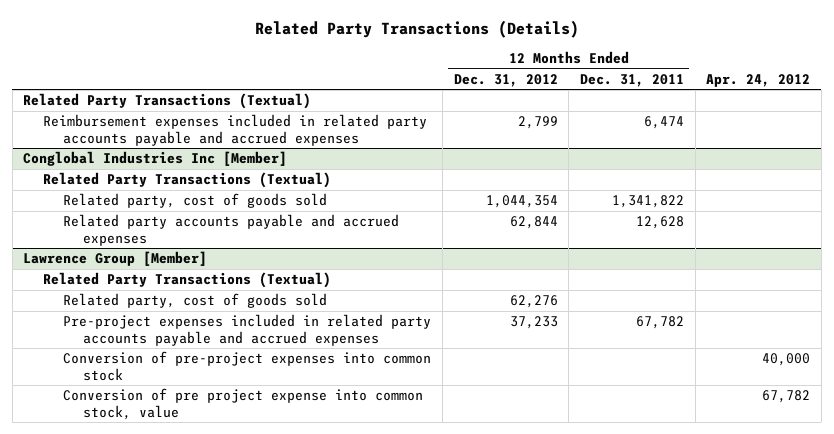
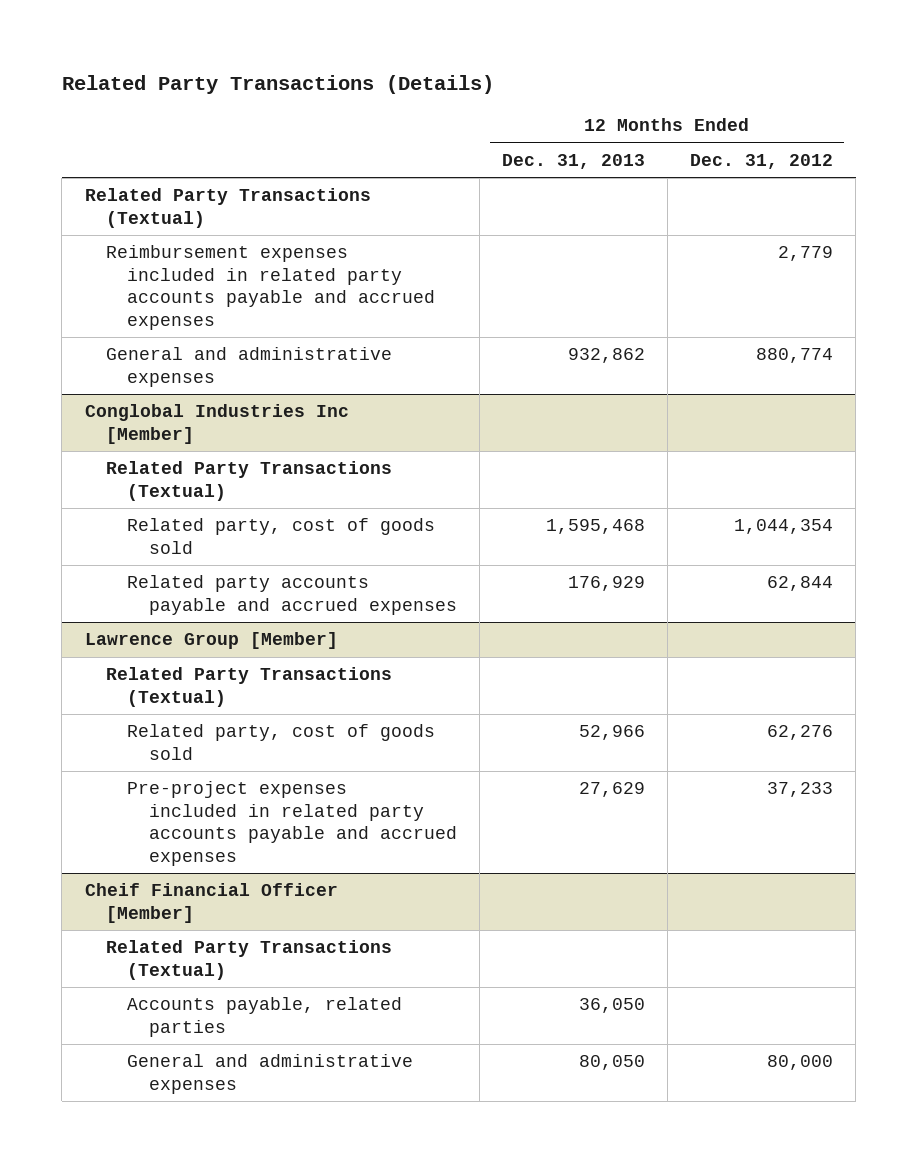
- | 12 Months Ended Dec. 31, 2012 | 12 Months Ended Dec. 31, 2011 | Apr. 24, 2012
+ | 12 Months Ended Dec. 31, 2013 | 12 Months Ended Dec. 31, 2012
- Reimbursement expenses included in related party accounts payable and accrued expenses | 2,799 | 6,474 |
+ Reimbursement expenses included in related party accounts payable and accrued expenses | | 2,779
+ General and administrative expenses | 932,862 | 880,774
@ Lawrence Group [Member]
- Conversion of pre-project expenses into common stock | | | 40,000
- Conversion of pre project expense into common stock, value | | | 67,782
+ Cheif Financial Officer [Member]
+ Related Party Transactions (Textual)
+ Accounts payable, related parties | 36,050 |
+ General and administrative expenses | 80,050 | 80,000

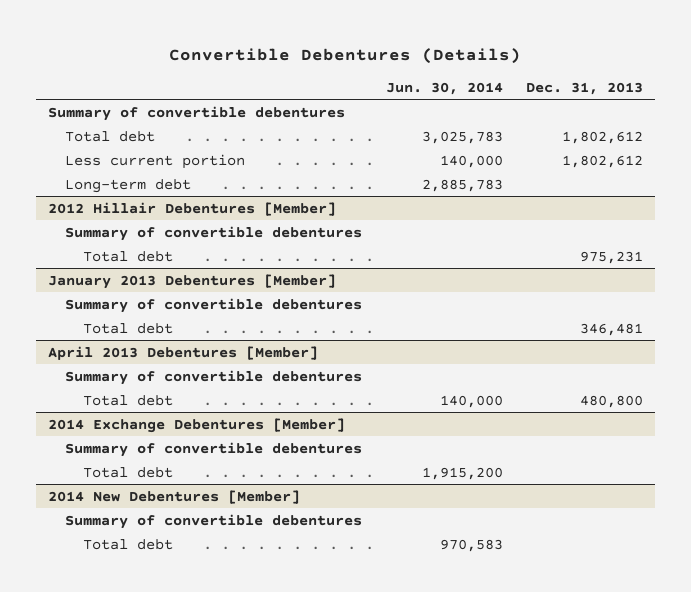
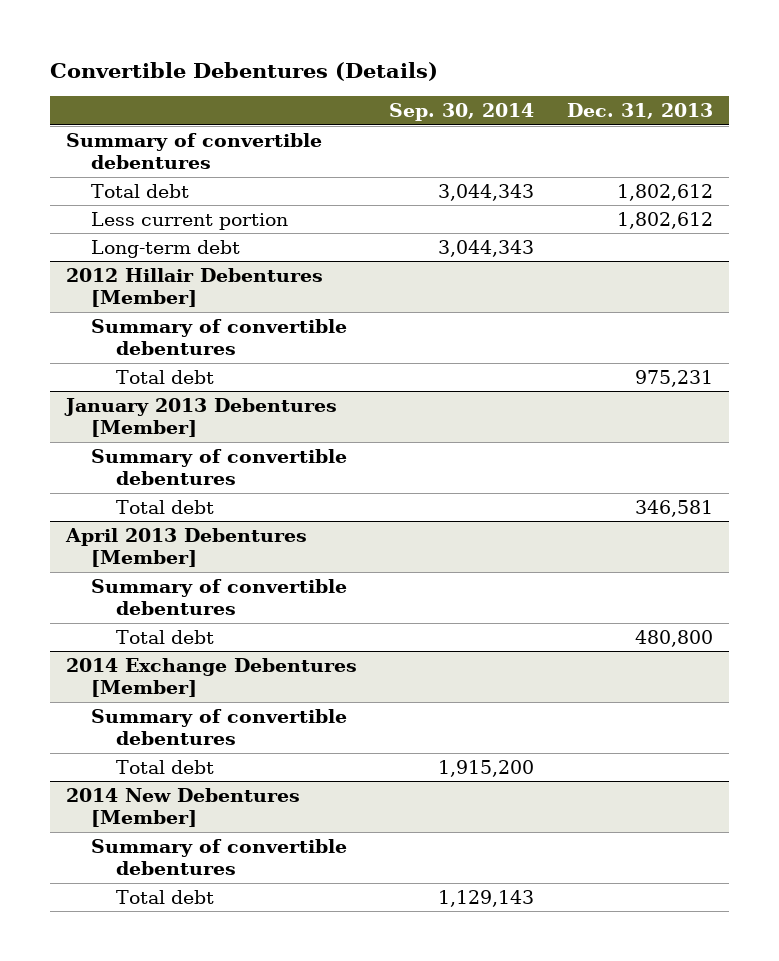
- | Jun. 30, 2014 | Dec. 31, 2013
+ | Sep. 30, 2014 | Dec. 31, 2013
@ January 2013 Debentures [Member]
- Total debt | | 346,481
+ Total debt | | 346,581

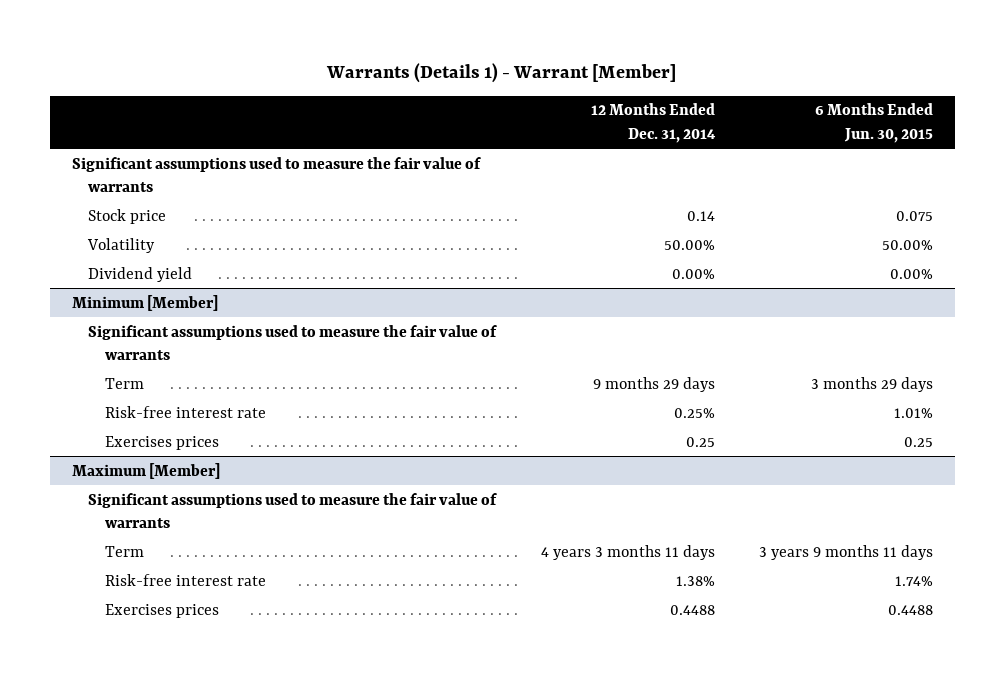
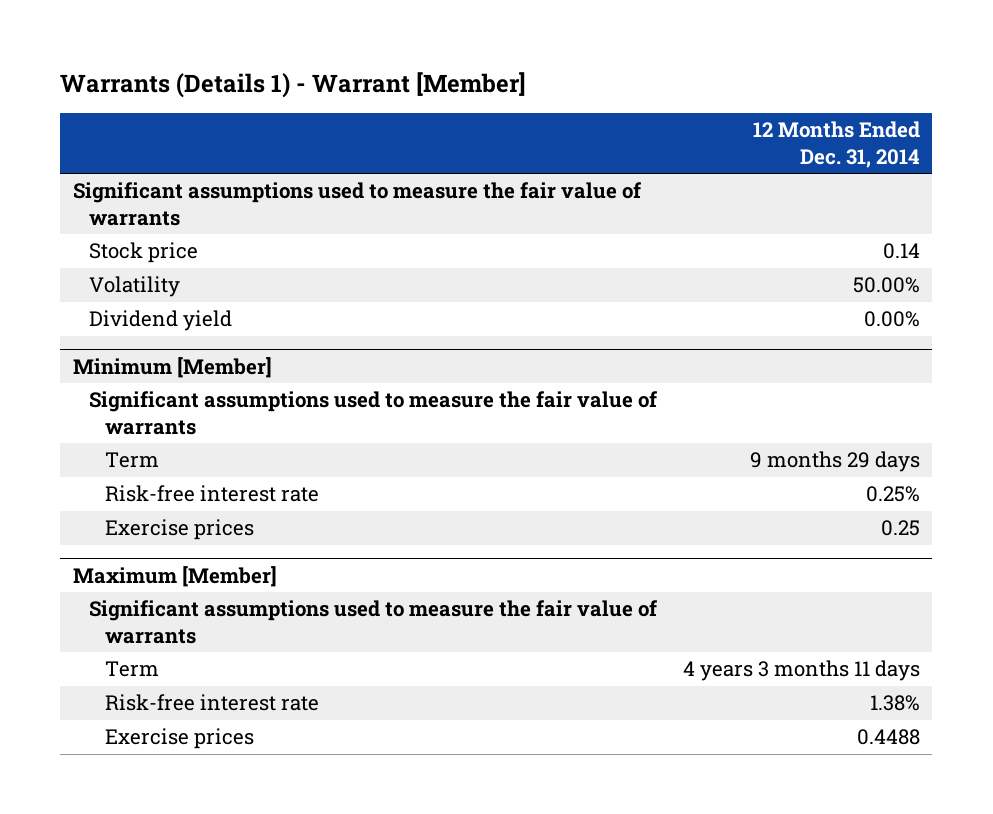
- | 12 Months Ended Dec. 31, 2014 | 6 Months Ended Jun. 30, 2015
+ | 12 Months Ended Dec. 31, 2014
@ Minimum [Member]
- Exercises prices | 0.25 | 0.25
+ Exercise prices | 0.25
@ Maximum [Member]
- Exercises prices | 0.4488 | 0.4488
+ Exercise prices | 0.4488

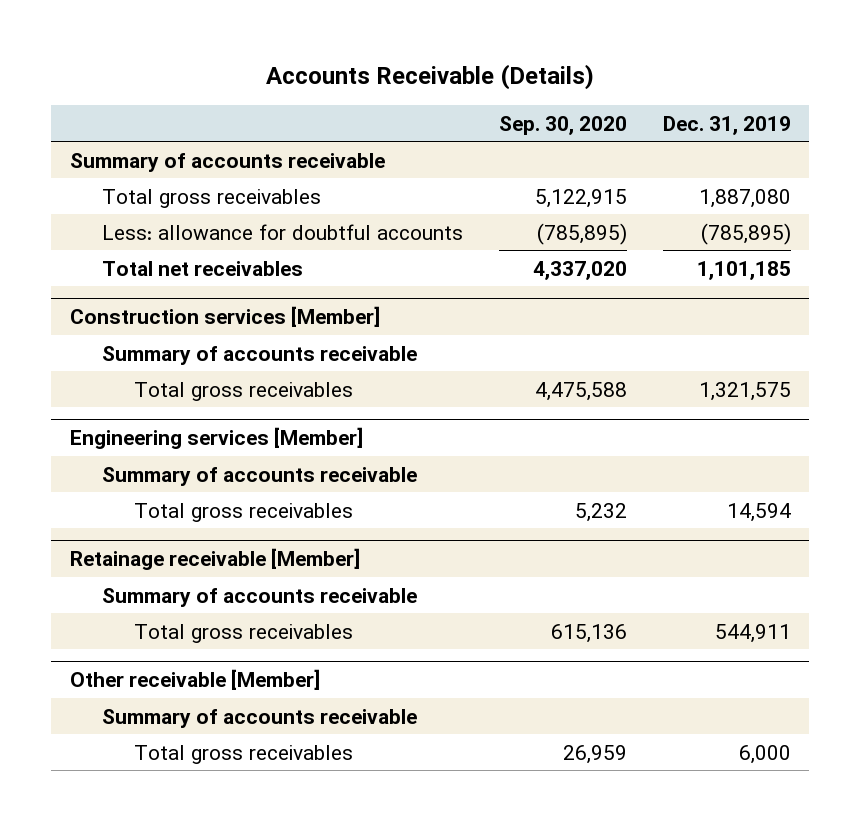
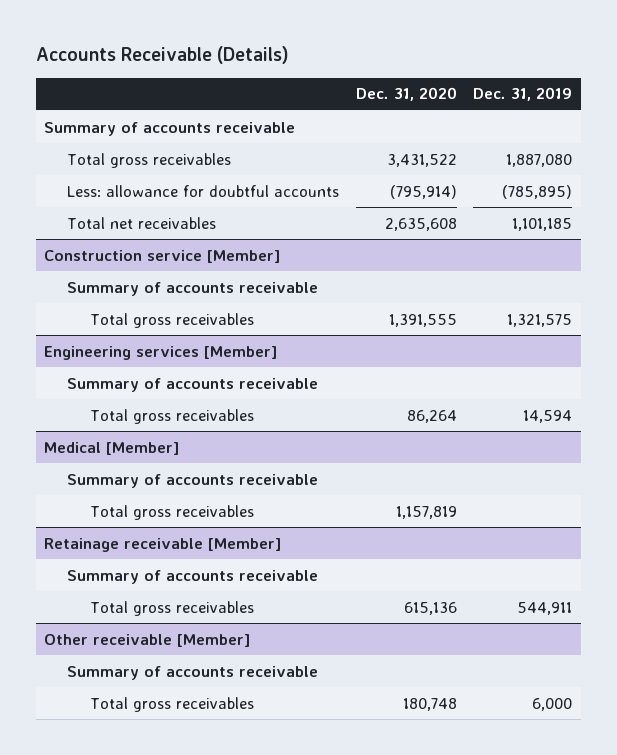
- | Sep. 30, 2020 | Dec. 31, 2019
+ | Dec. 31, 2020 | Dec. 31, 2019
- Construction services [Member]
+ Construction service [Member]
+ Medical [Member]
+ Summary of accounts receivable
+ Total gross receivables | 1,157,819 |

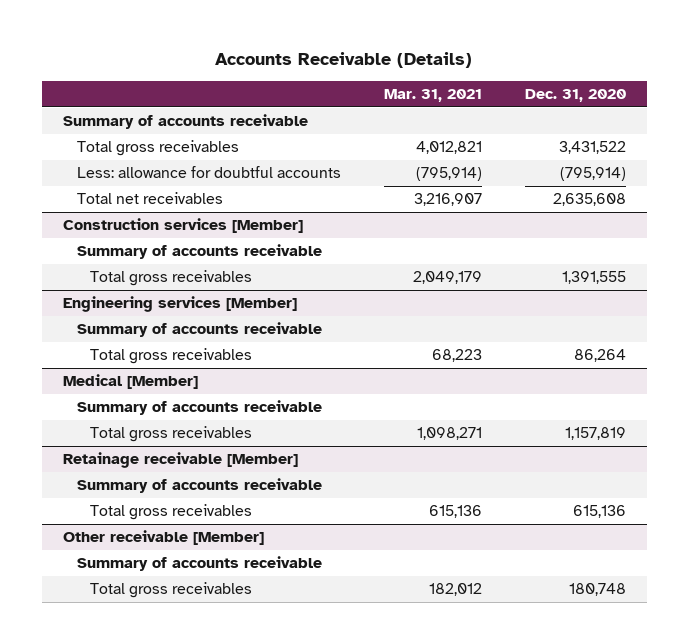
- | Dec. 31, 2020 | Dec. 31, 2019
+ | Mar. 31, 2021 | Dec. 31, 2020
- Construction service [Member]
+ Construction services [Member]

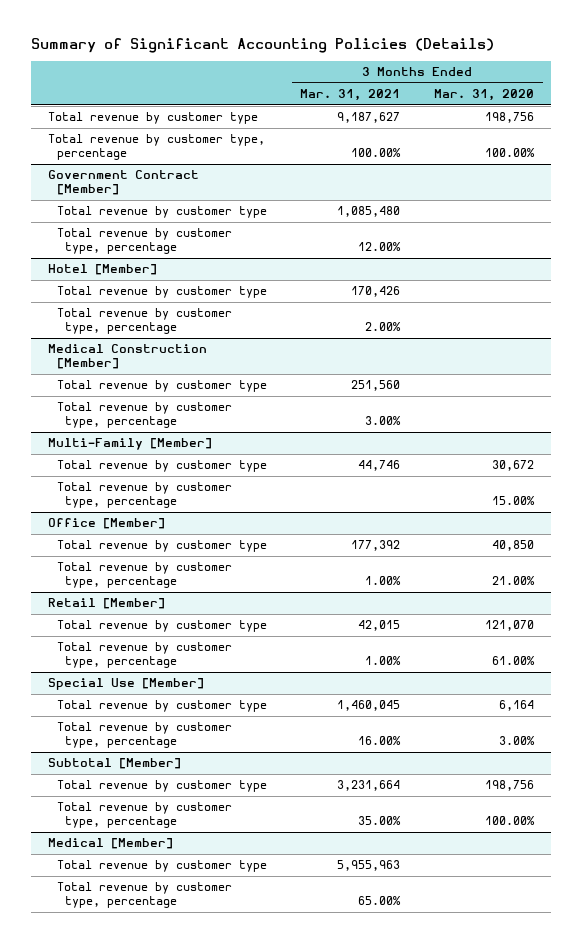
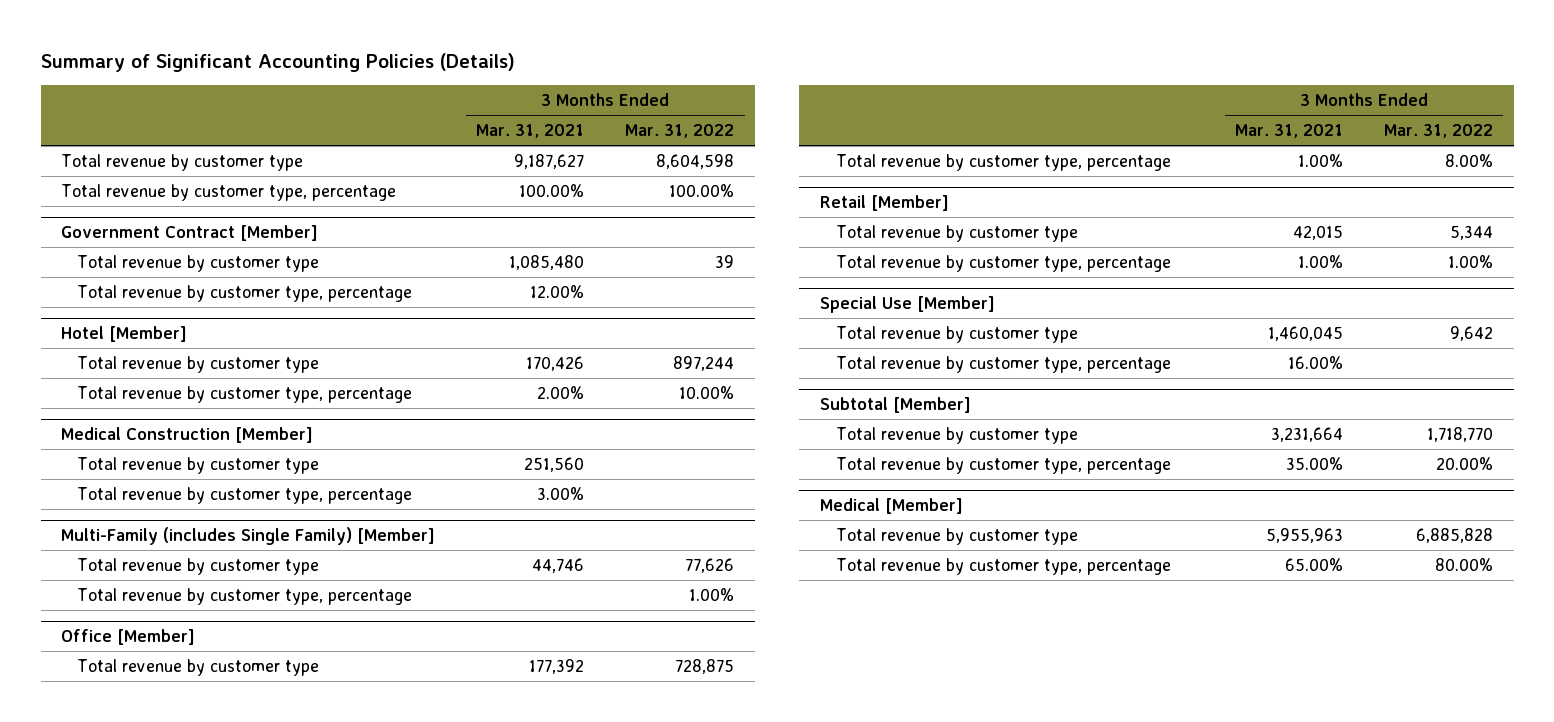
- | 3 Months Ended Mar. 31, 2021 | 3 Months Ended Mar. 31, 2020
+ | 3 Months Ended Mar. 31, 2021 | 3 Months Ended Mar. 31, 2022
- Multi-Family [Member]
+ Multi-Family (includes Single Family) [Member]

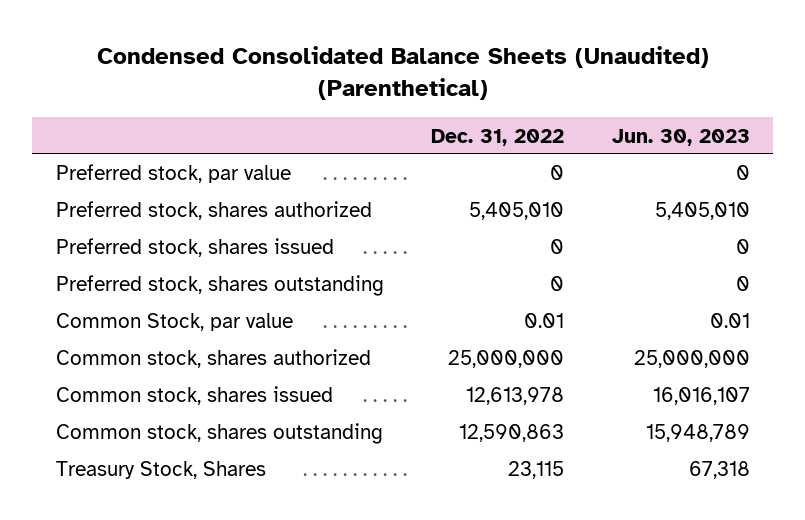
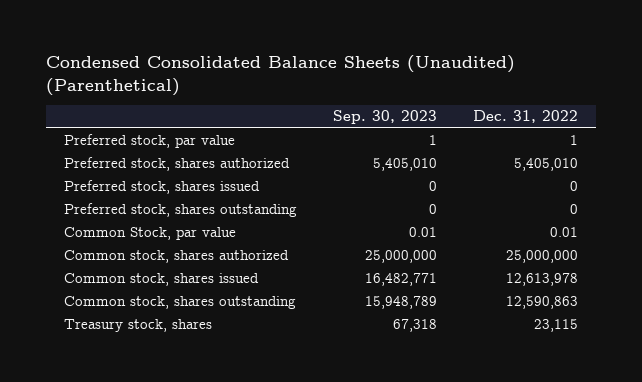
- | Dec. 31, 2022 | Jun. 30, 2023
+ | Sep. 30, 2023 | Dec. 31, 2022
- Preferred stock, par value | 0 | 0
+ Preferred stock, par value | 1 | 1
- Treasury Stock, Shares | 23,115 | 67,318
+ Treasury stock, shares | 67,318 | 23,115

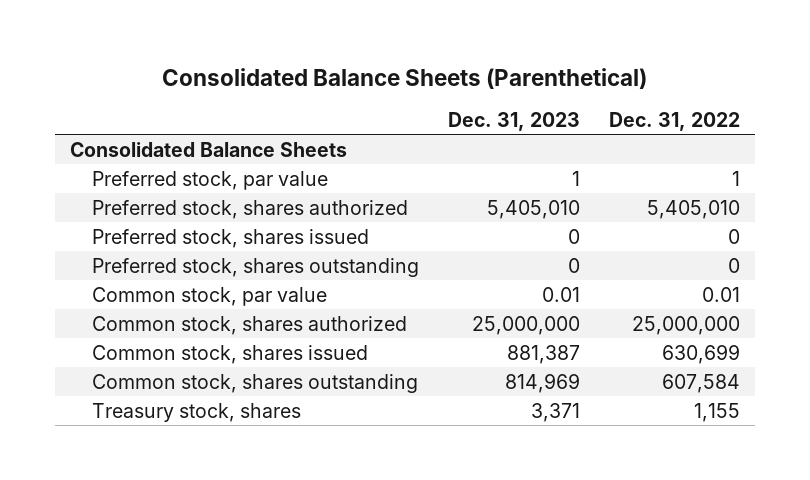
- Condensed Consolidated Balance Sheets (Unaudited) (Parenthetical)
+ Consolidated Balance Sheets (Parenthetical)
- | Sep. 30, 2023 | Dec. 31, 2022
+ | Dec. 31, 2023 | Dec. 31, 2022
+ Consolidated Balance Sheets
- Common Stock, par value | 0.01 | 0.01
+ Common stock, par value | 0.01 | 0.01
- Common stock, shares issued | 16,482,771 | 12,613,978
- Common stock, shares outstanding | 15,948,789 | 12,590,863
- Treasury stock, shares | 67,318 | 23,115
+ Common stock, shares issued | 881,387 | 630,699
+ Common stock, shares outstanding | 814,969 | 607,584
+ Treasury stock, shares | 3,371 | 1,155

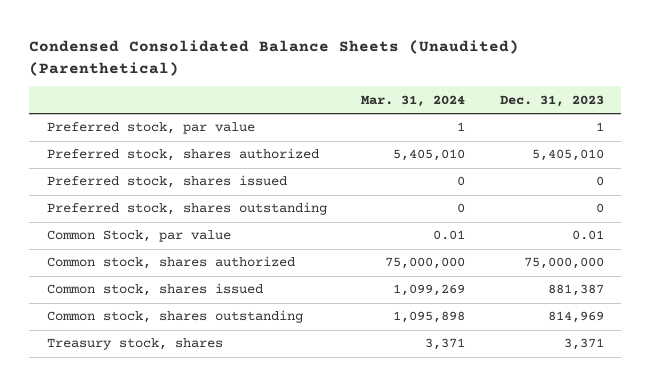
- Consolidated Balance Sheets (Parenthetical)
+ Condensed Consolidated Balance Sheets (Unaudited) (Parenthetical)
- | Dec. 31, 2023 | Dec. 31, 2022
+ | Mar. 31, 2024 | Dec. 31, 2023
- Consolidated Balance Sheets
- Common stock, par value | 0.01 | 0.01
- Common stock, shares authorized | 25,000,000 | 25,000,000
+ Common Stock, par value | 0.01 | 0.01
+ Common stock, shares authorized | 75,000,000 | 75,000,000

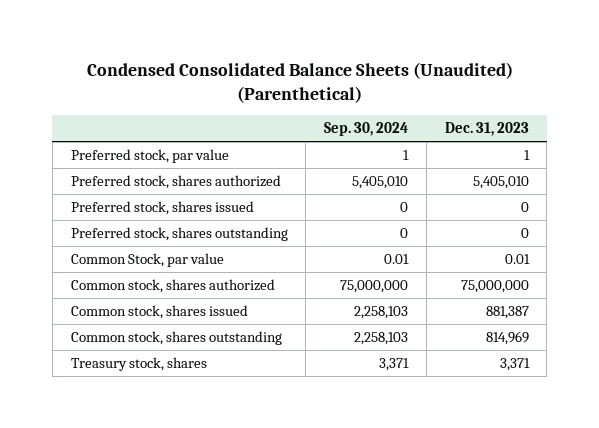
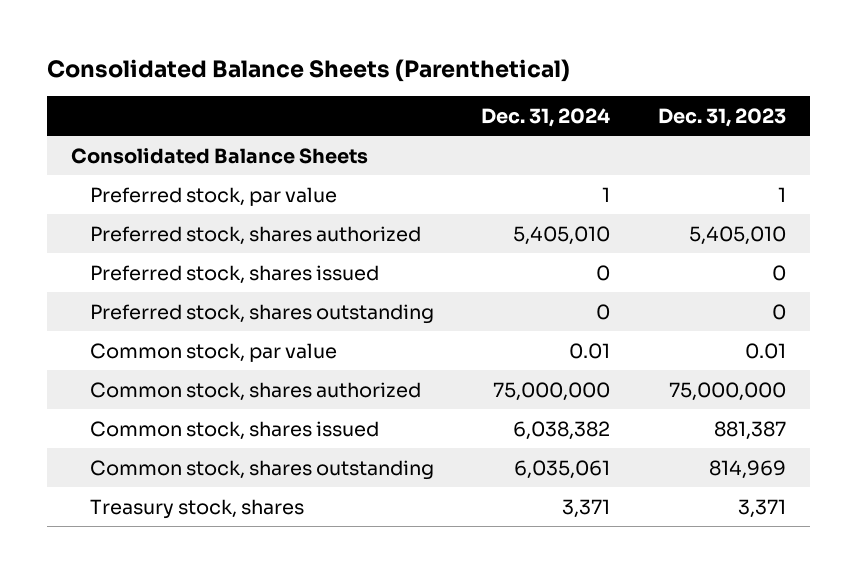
- Condensed Consolidated Balance Sheets (Unaudited) (Parenthetical)
+ Consolidated Balance Sheets (Parenthetical)
- | Sep. 30, 2024 | Dec. 31, 2023
+ | Dec. 31, 2024 | Dec. 31, 2023
+ Consolidated Balance Sheets
- Common Stock, par value | 0.01 | 0.01
+ Common stock, par value | 0.01 | 0.01

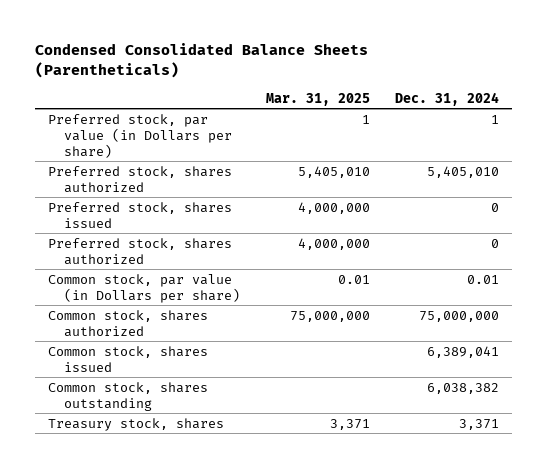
- Consolidated Balance Sheets (Parenthetical)
+ Condensed Consolidated Balance Sheets (Parentheticals)
- | Dec. 31, 2024 | Dec. 31, 2023
+ | Mar. 31, 2025 | Dec. 31, 2024
- Consolidated Balance Sheets
- Preferred stock, par value | 1 | 1
+ Preferred stock, par value (in Dollars per share) | 1 | 1
- Preferred stock, shares outstanding | 0 | 0
- Common stock, par value | 0.01 | 0.01
+ Preferred stock, shares authorized | 4,000,000 | 0
+ Common stock, par value (in Dollars per share) | 0.01 | 0.01
- Common stock, shares issued | 6,038,382 | 881,387
- Common stock, shares outstanding | 6,035,061 | 814,969
+ Common stock, shares issued | | 6,389,041
+ Common stock, shares outstanding | | 6,038,382

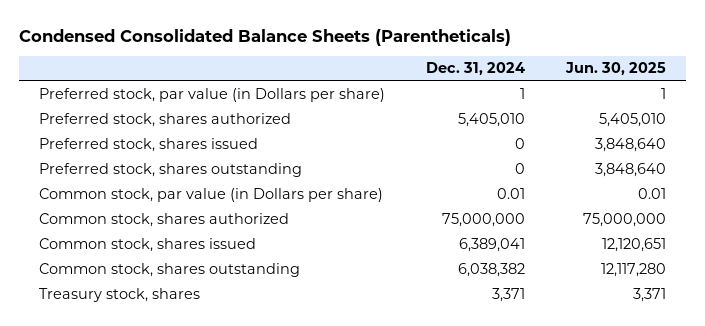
- | Mar. 31, 2025 | Dec. 31, 2024
+ | Dec. 31, 2024 | Jun. 30, 2025
- Preferred stock, shares authorized | 4,000,000 | 0
+ Preferred stock, shares outstanding | 0 | 3,848,640

